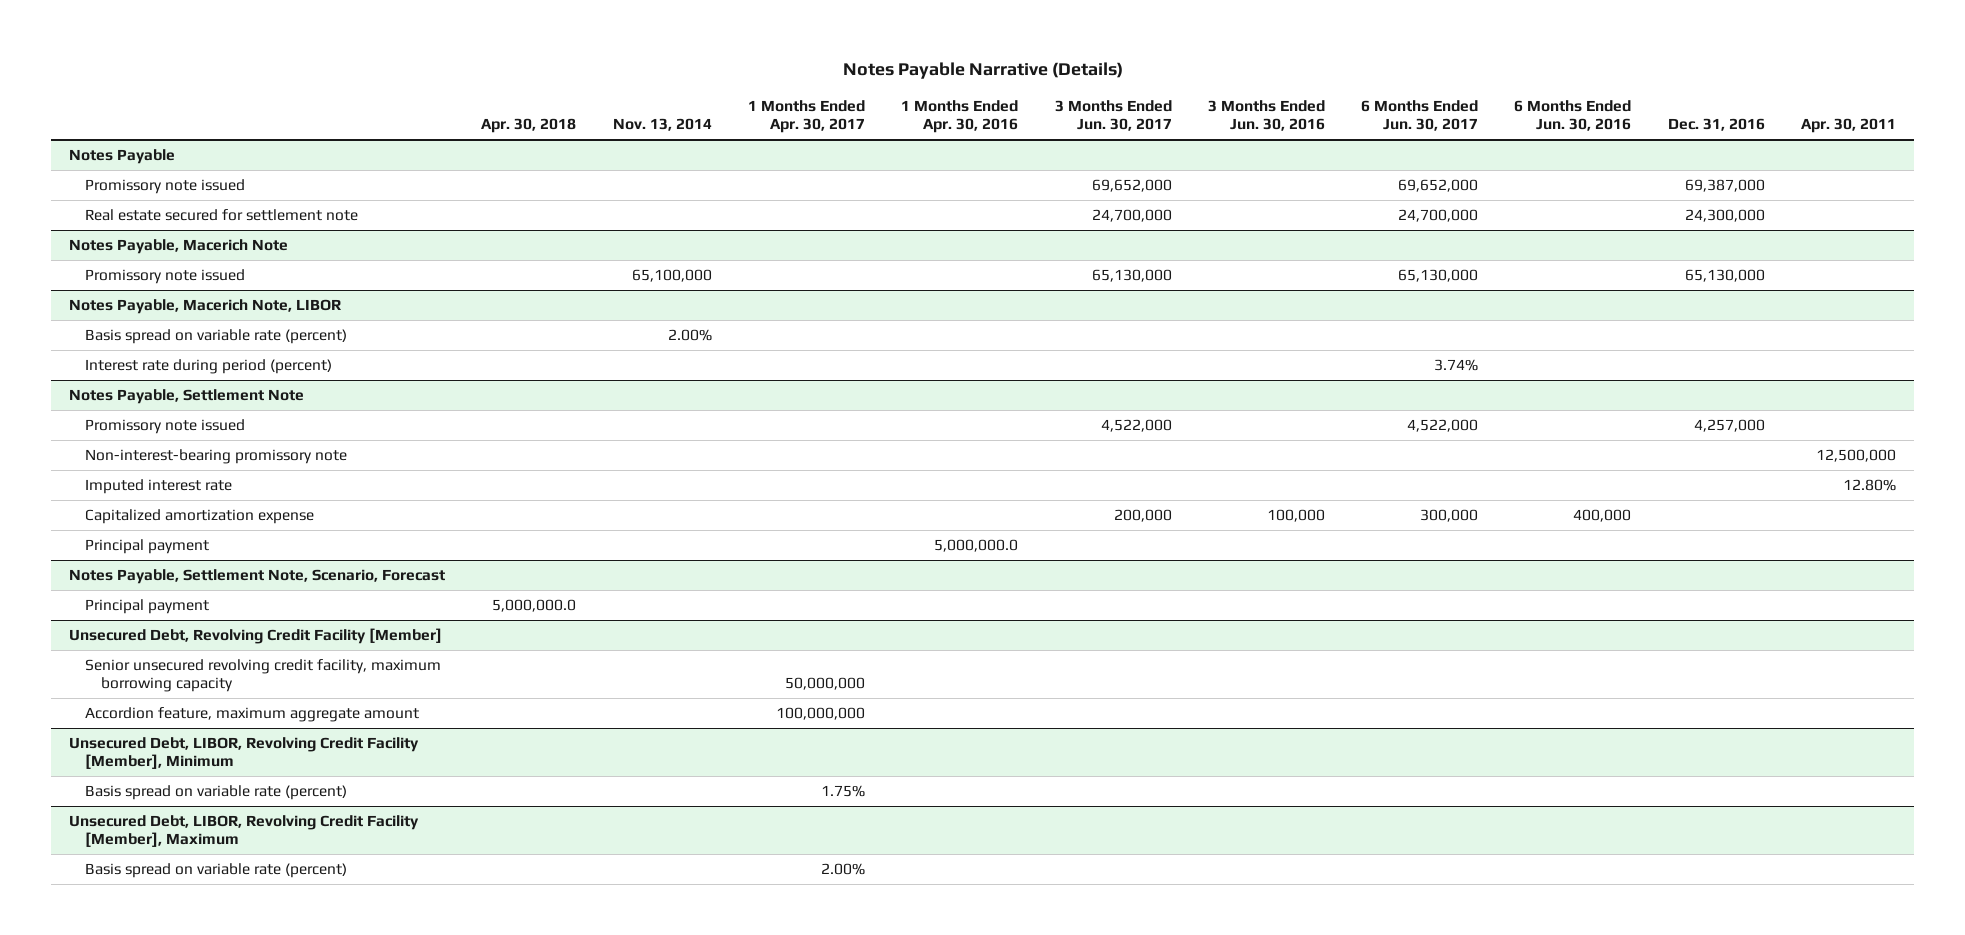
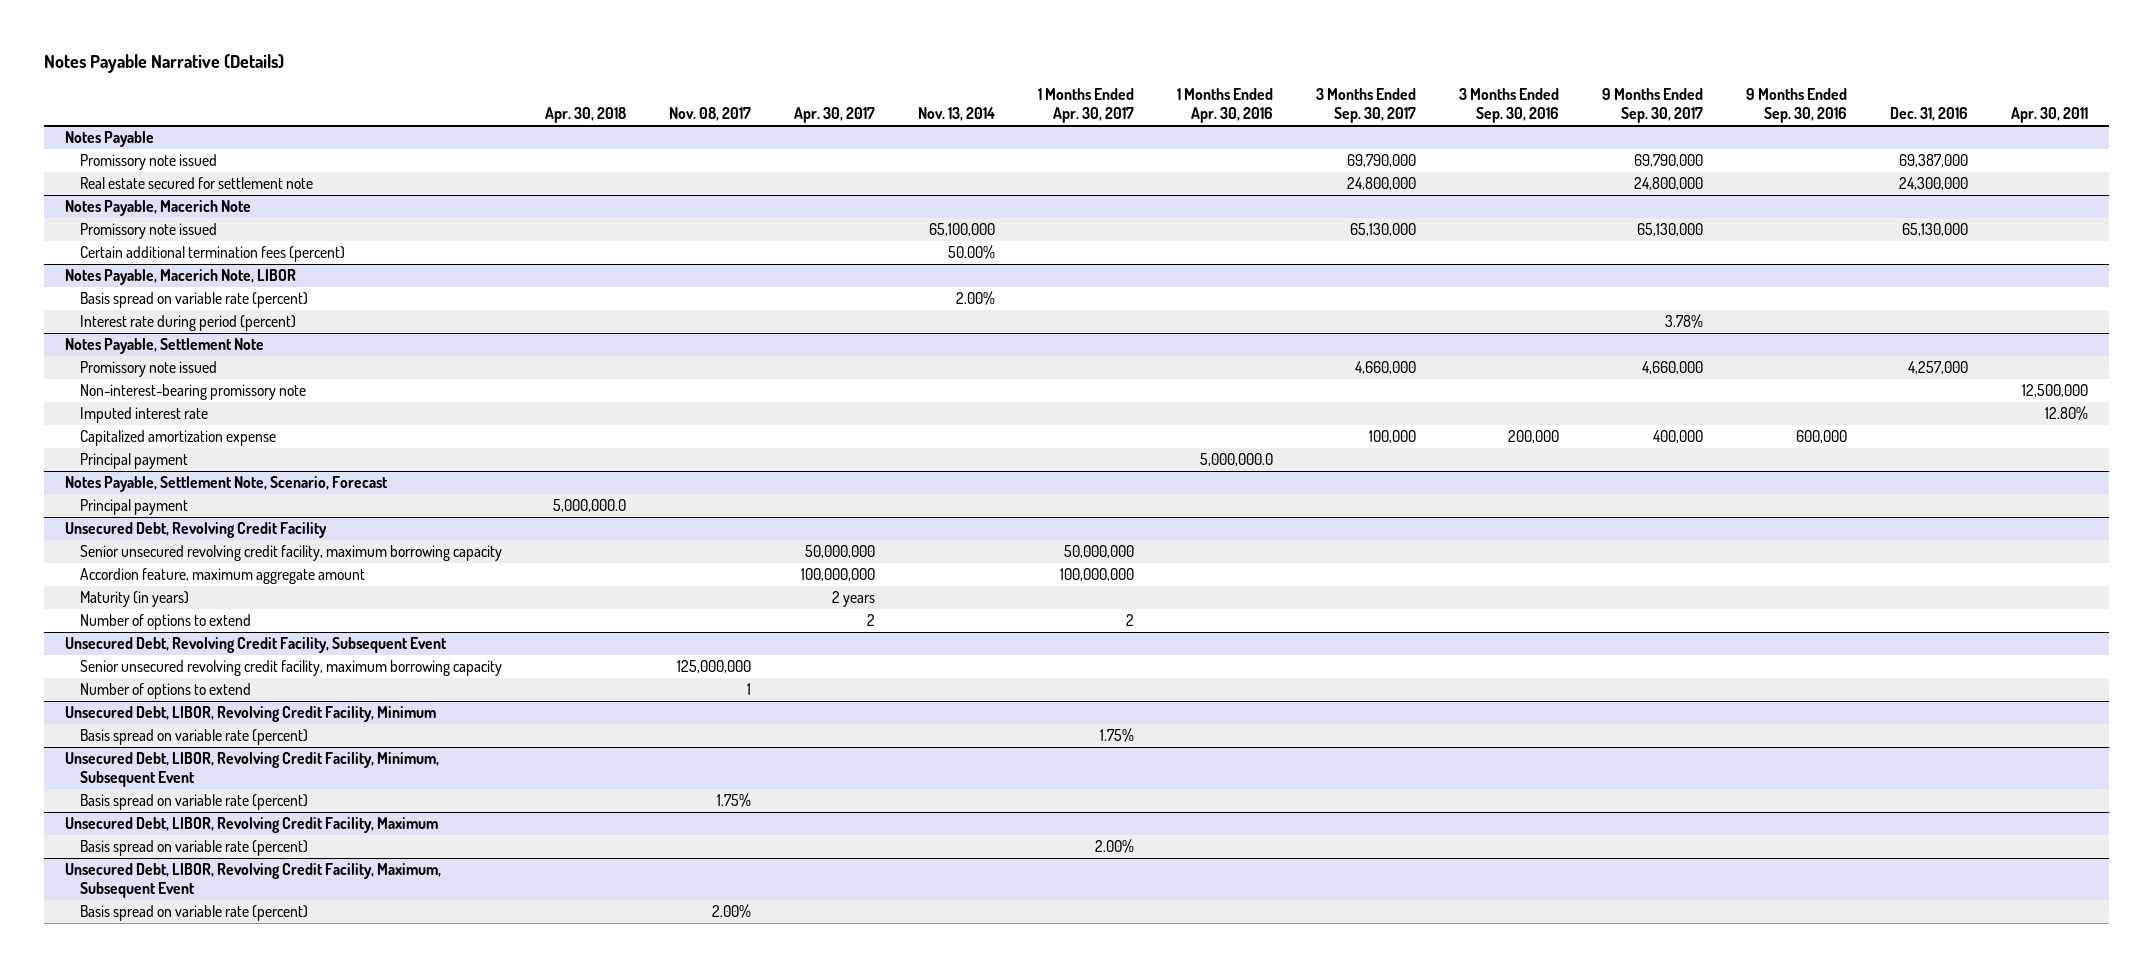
- | Apr. 30, 2018 | Nov. 13, 2014 | 1 Months Ended Apr. 30, 2017 | 1 Months Ended Apr. 30, 2016 | 3 Months Ended Jun. 30, 2017 | 3 Months Ended Jun. 30, 2016 | 6 Months Ended Jun. 30, 2017 | 6 Months Ended Jun. 30, 2016 | Dec. 31, 2016 | Apr. 30, 2011
+ | Apr. 30, 2018 | Nov. 08, 2017 | Apr. 30, 2017 | Nov. 13, 2014 | 1 Months Ended Apr. 30, 2017 | 1 Months Ended Apr. 30, 2016 | 3 Months Ended Sep. 30, 2017 | 3 Months Ended Sep. 30, 2016 | 9 Months Ended Sep. 30, 2017 | 9 Months Ended Sep. 30, 2016 | Dec. 31, 2016 | Apr. 30, 2011
@ Notes Payable, Macerich Note
+ Certain additional termination fees (percent) | | | | 50.00% | | | | | | | |
- Unsecured Debt, Revolving Credit Facility [Member]
+ Unsecured Debt, Revolving Credit Facility
- Unsecured Debt, LIBOR, Revolving Credit Facility [Member], Minimum
+ Maturity (in years) | | | 2 years | | | | | | | | |
+ Number of options to extend | | | 2 | | 2 | | | | | | |
+ Unsecured Debt, Revolving Credit Facility, Subsequent Event
+ Senior unsecured revolving credit facility, maximum borrowing capacity | | 125,000,000 | | | | | | | | | |
+ Number of options to extend | | 1 | | | | | | | | | |
+ Unsecured Debt, LIBOR, Revolving Credit Facility, Minimum
- Unsecured Debt, LIBOR, Revolving Credit Facility [Member], Maximum
+ Unsecured Debt, LIBOR, Revolving Credit Facility, Minimum, Subsequent Event
+ Basis spread on variable rate (percent) | | 1.75% | | | | | | | | | |
+ Unsecured Debt, LIBOR, Revolving Credit Facility, Maximum
+ Unsecured Debt, LIBOR, Revolving Credit Facility, Maximum, Subsequent Event
+ Basis spread on variable rate (percent) | | 2.00% | | | | | | | | | |

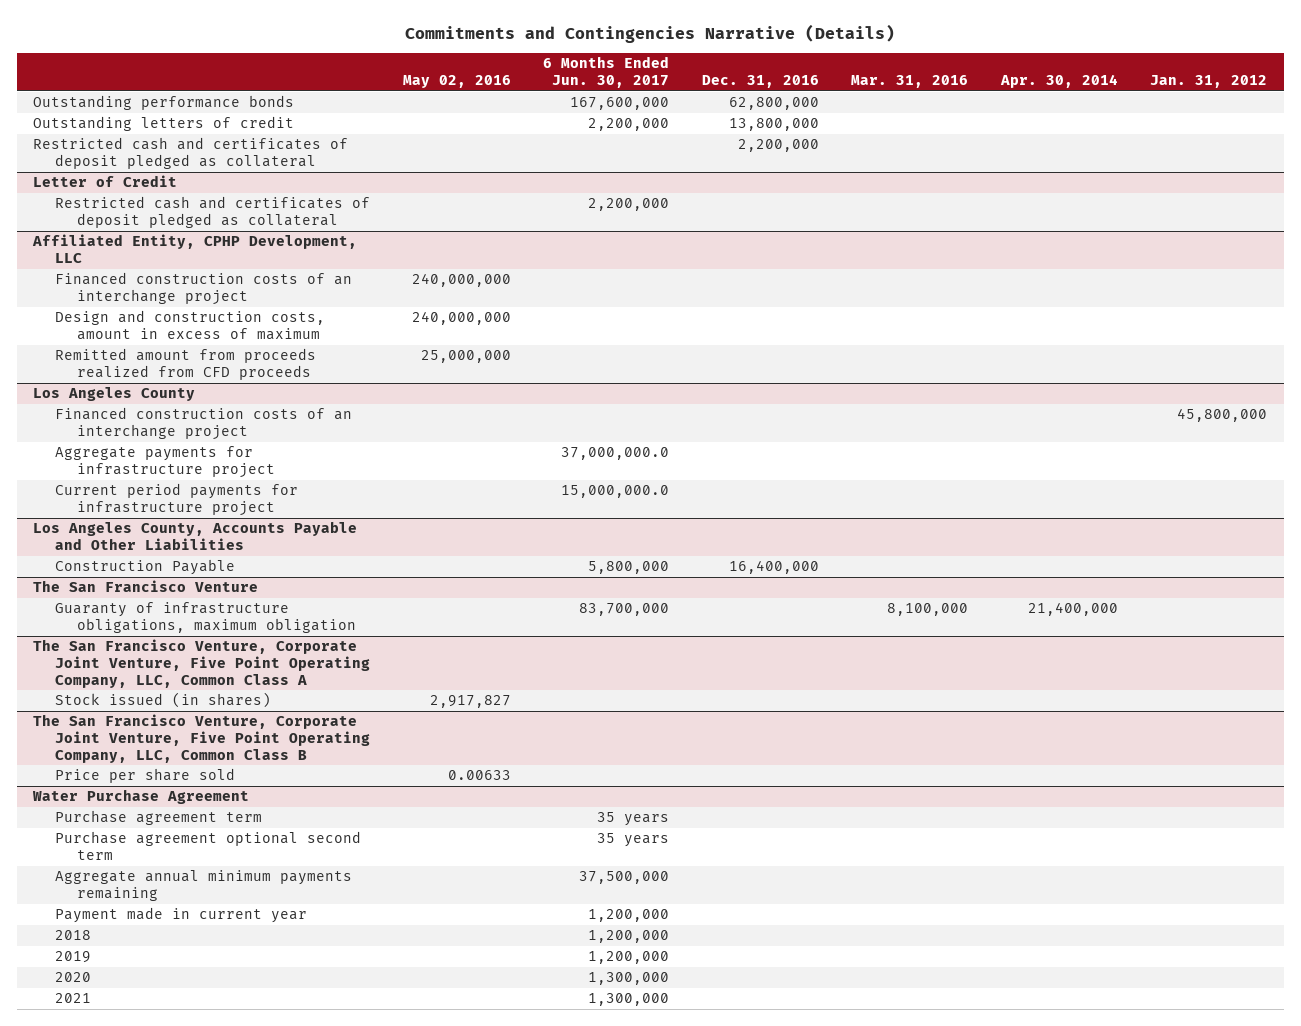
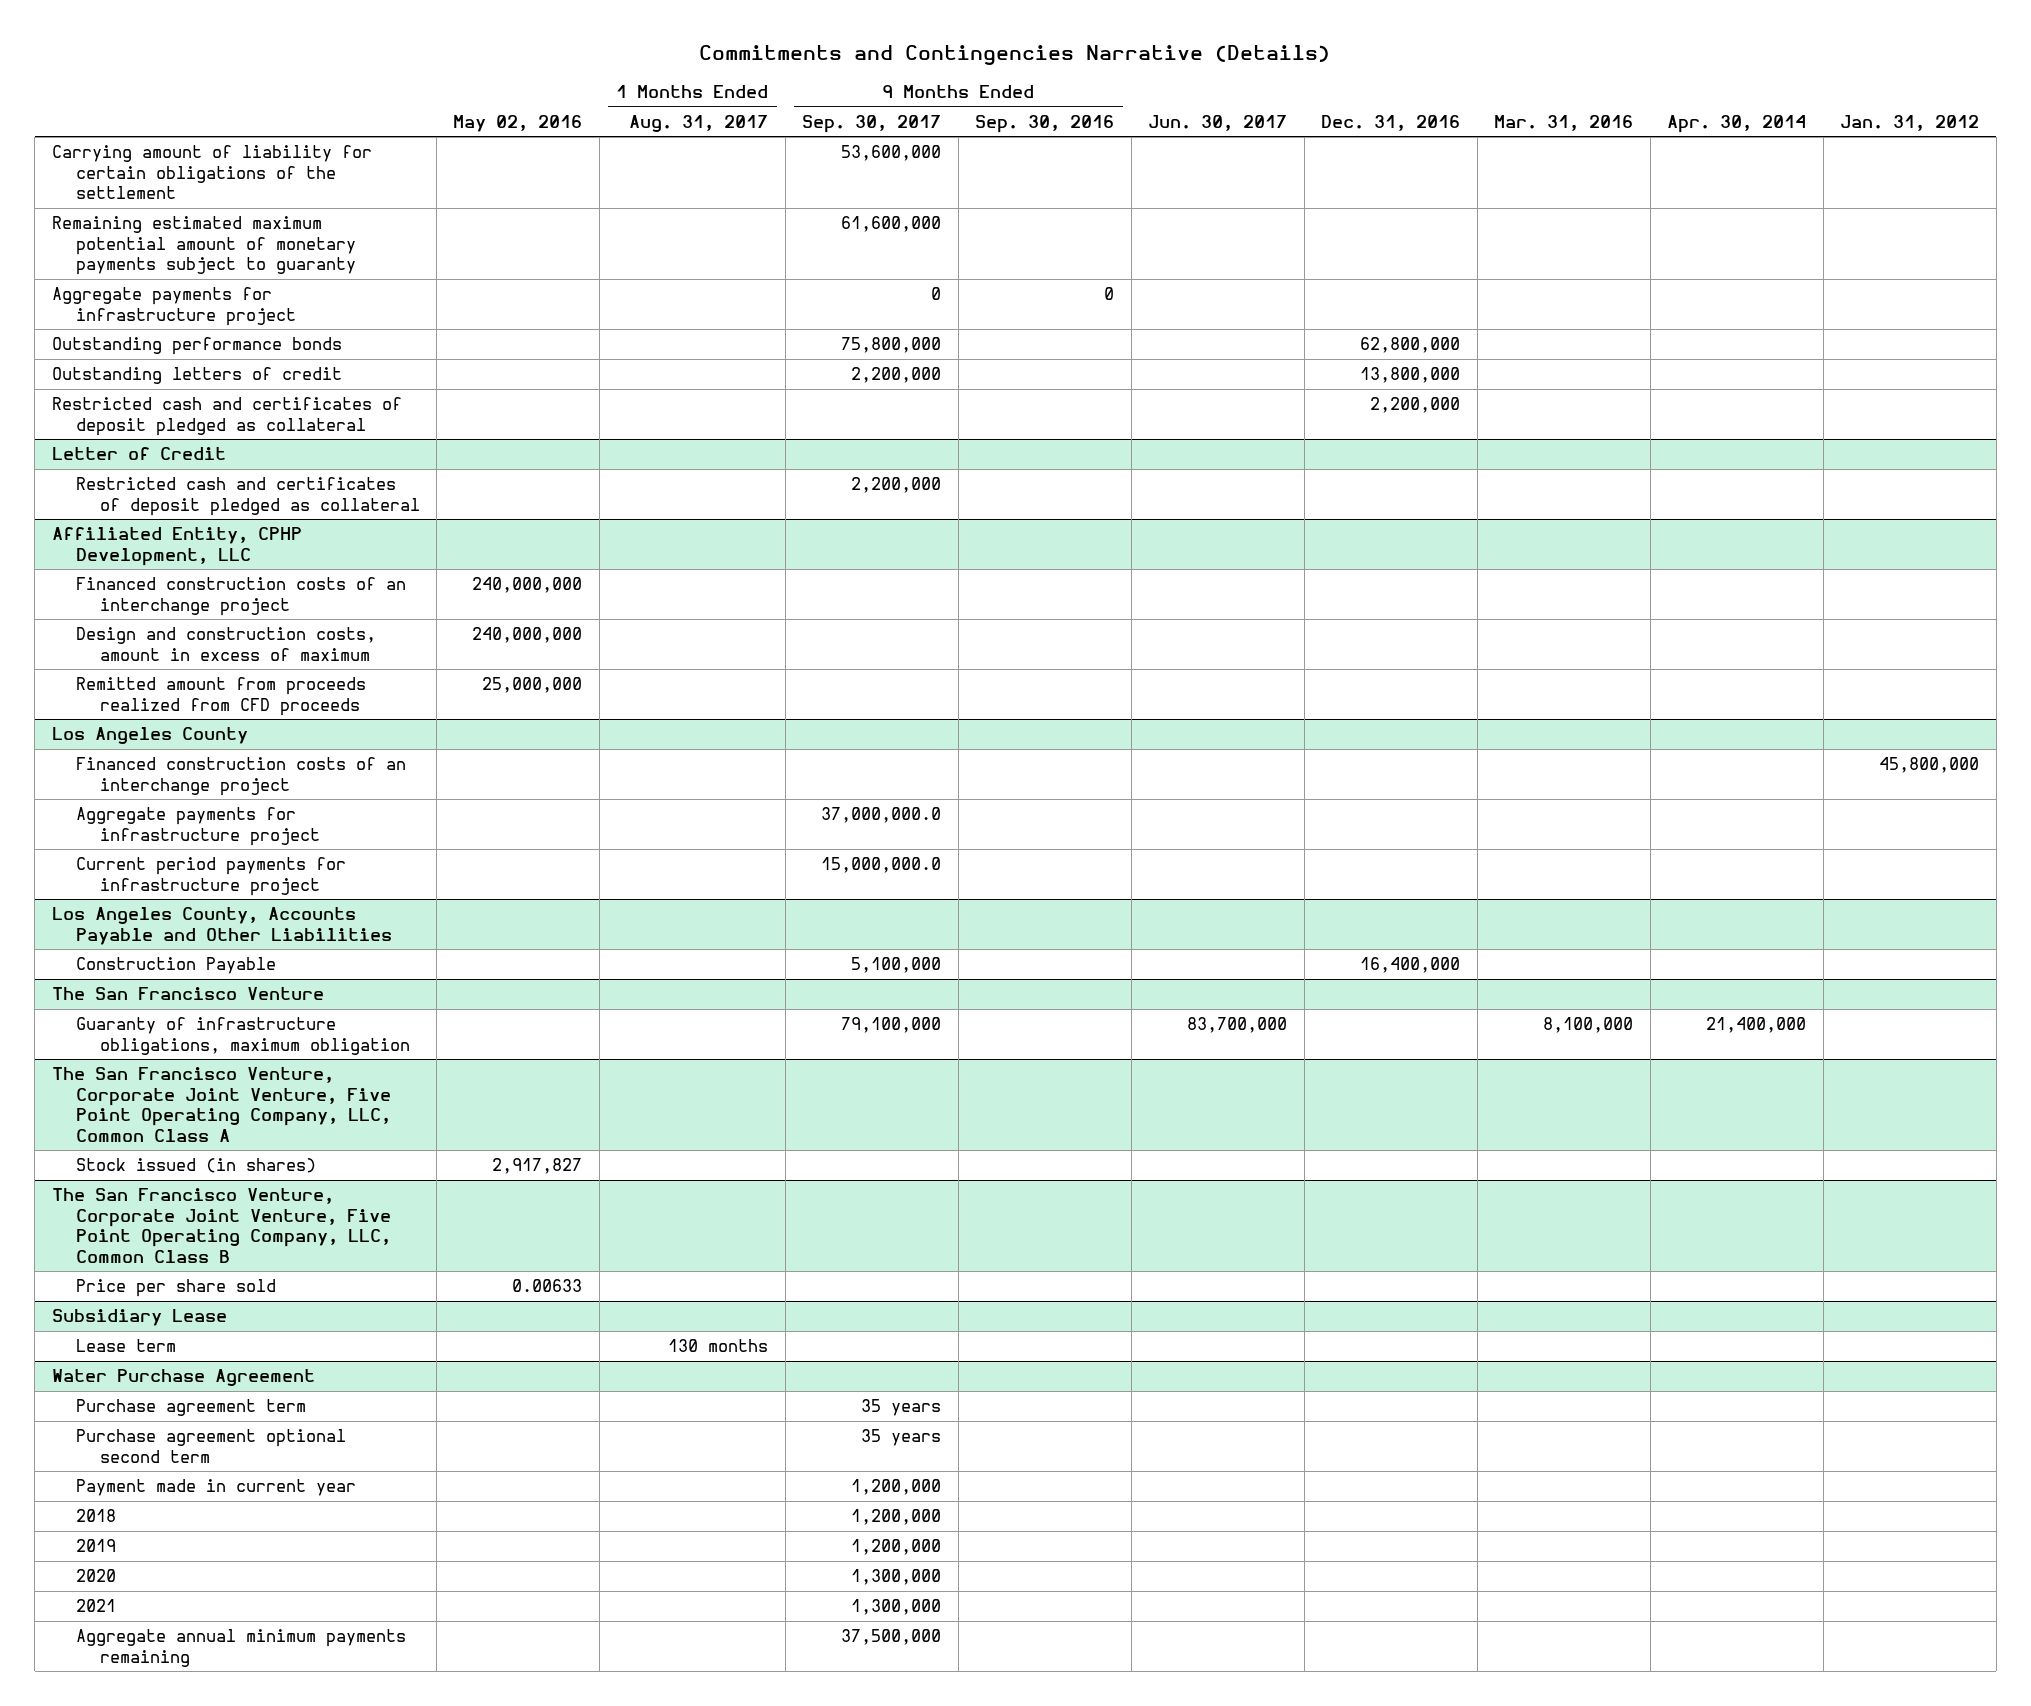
- | May 02, 2016 | 6 Months Ended Jun. 30, 2017 | Dec. 31, 2016 | Mar. 31, 2016 | Apr. 30, 2014 | Jan. 31, 2012
+ | May 02, 2016 | 1 Months Ended Aug. 31, 2017 | 9 Months Ended Sep. 30, 2017 | 9 Months Ended Sep. 30, 2016 | Jun. 30, 2017 | Dec. 31, 2016 | Mar. 31, 2016 | Apr. 30, 2014 | Jan. 31, 2012
+ Carrying amount of liability for certain obligations of the settlement | | | 53,600,000 | | | | | |
+ Remaining estimated maximum potential amount of monetary payments subject to guaranty | | | 61,600,000 | | | | | |
+ Aggregate payments for infrastructure project | | | 0 | 0 | | | | |
+ Subsidiary Lease
+ Lease term | | 130 months | | | | | | |
@ Water Purchase Agreement
moved down: Aggregate annual minimum payments remaining | | | 37,500,000 | | | | | |

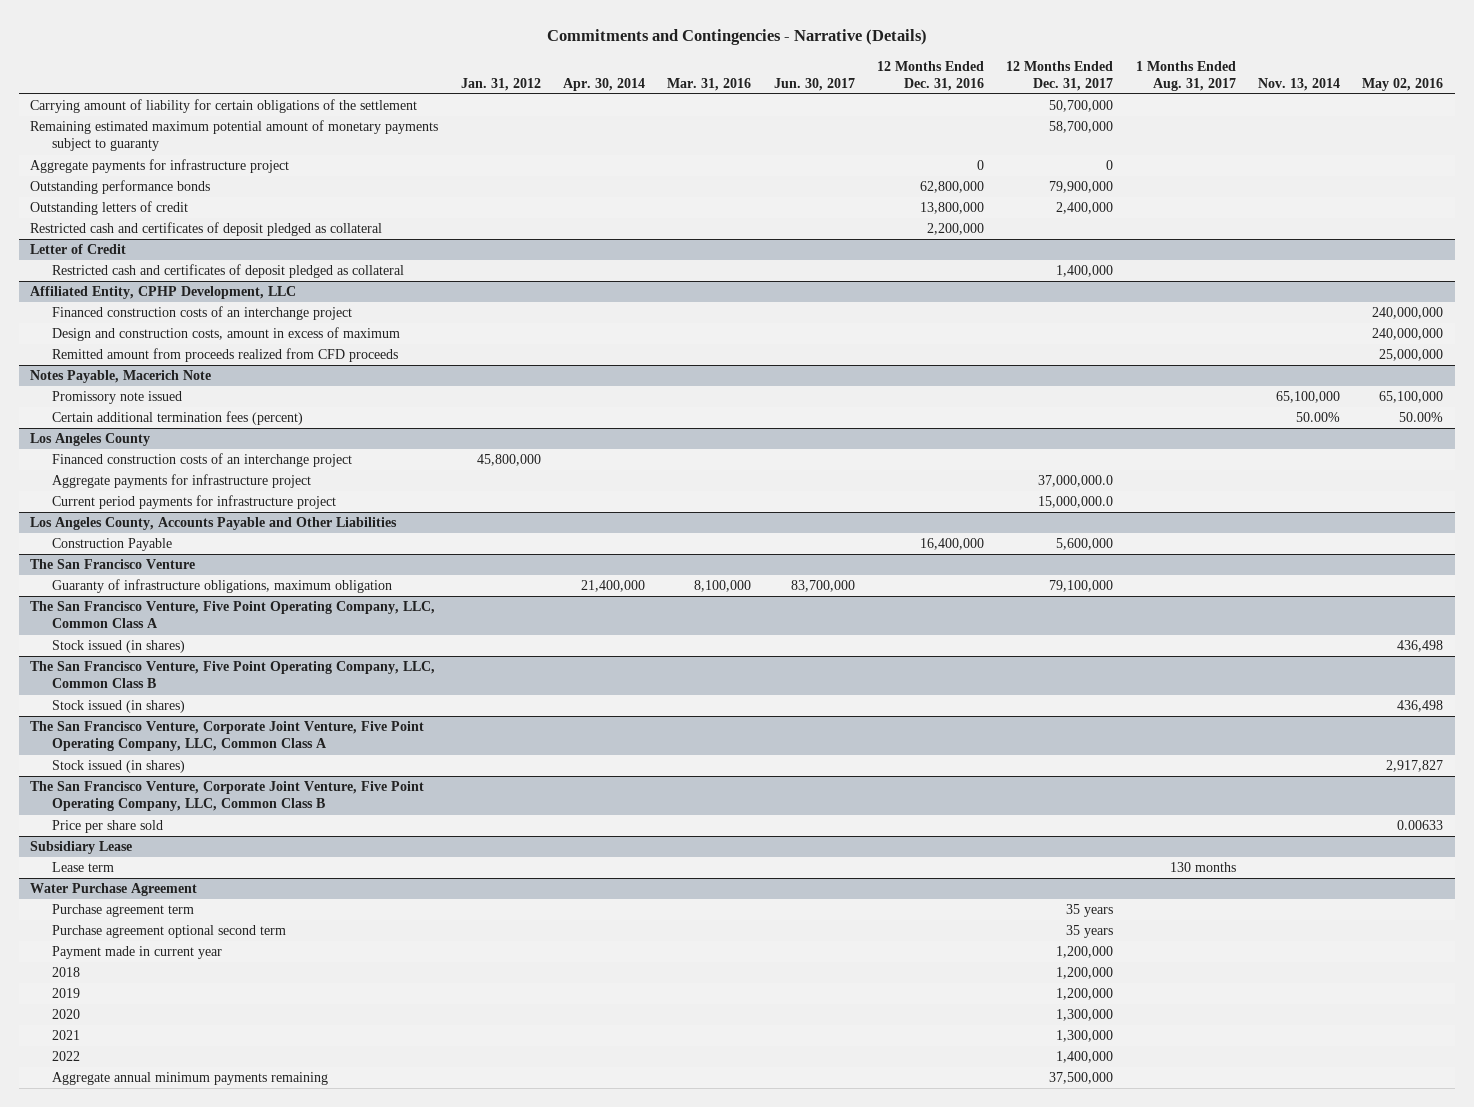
- Commitments and Contingencies Narrative (Details)
+ Commitments and Contingencies - Narrative (Details)
- | May 02, 2016 | 1 Months Ended Aug. 31, 2017 | 9 Months Ended Sep. 30, 2017 | 9 Months Ended Sep. 30, 2016 | Jun. 30, 2017 | Dec. 31, 2016 | Mar. 31, 2016 | Apr. 30, 2014 | Jan. 31, 2012
+ | Jan. 31, 2012 | Apr. 30, 2014 | Mar. 31, 2016 | Jun. 30, 2017 | 12 Months Ended Dec. 31, 2016 | 12 Months Ended Dec. 31, 2017 | 1 Months Ended Aug. 31, 2017 | Nov. 13, 2014 | May 02, 2016
+ Notes Payable, Macerich Note
+ Promissory note issued | | | | | | | | 65,100,000 | 65,100,000
+ Certain additional termination fees (percent) | | | | | | | | 50.00% | 50.00%
+ The San Francisco Venture, Five Point Operating Company, LLC, Common Class A
+ Stock issued (in shares) | | | | | | | | | 436,498
+ The San Francisco Venture, Five Point Operating Company, LLC, Common Class B
+ Stock issued (in shares) | | | | | | | | | 436,498
@ Water Purchase Agreement
+ 2022 | | | | | | 1,400,000 | | |

